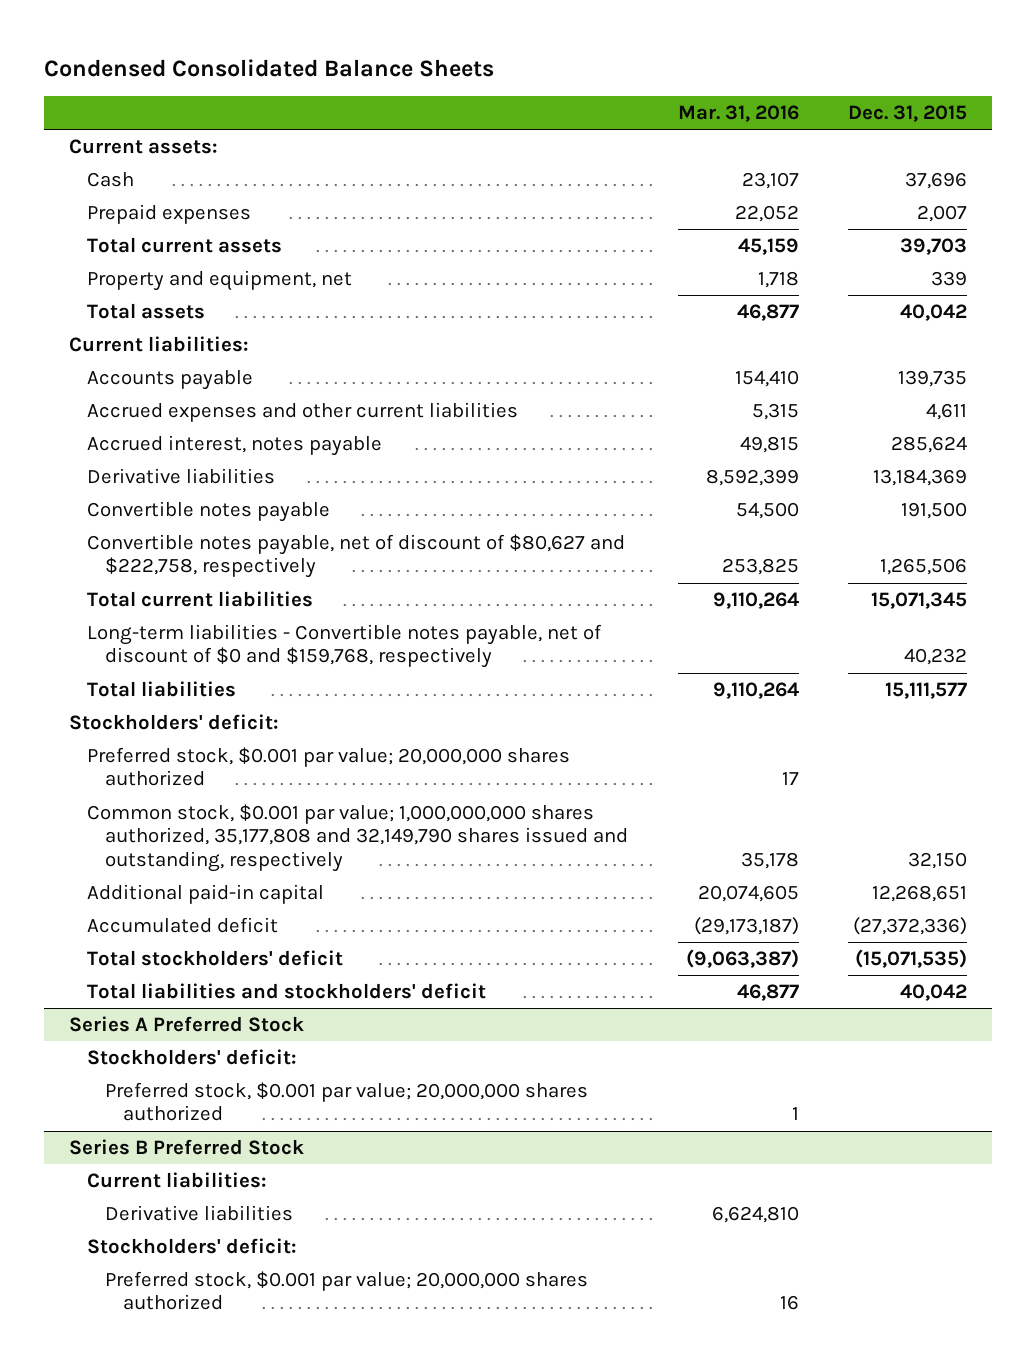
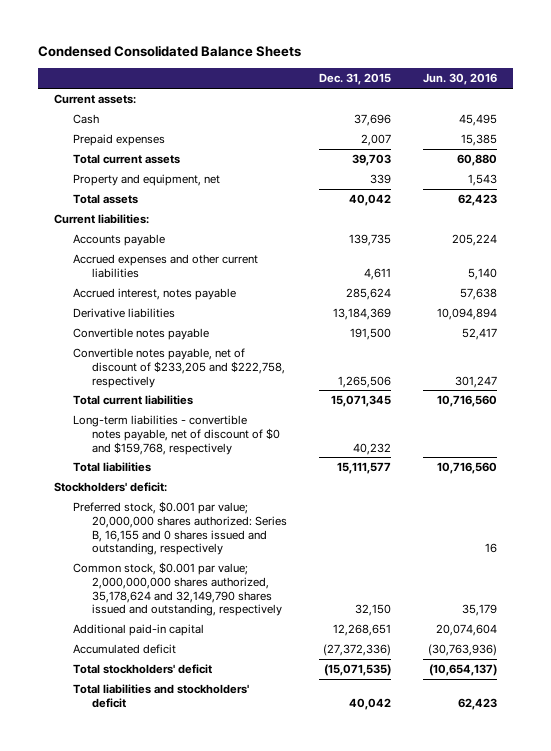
- | Mar. 31, 2016 | Dec. 31, 2015
+ | Dec. 31, 2015 | Jun. 30, 2016
- Convertible notes payable, net of discount of $80,627 and $222,758, respectively | 253,825 | 1,265,506
+ Convertible notes payable, net of discount of $233,205 and $222,758, respectively | 1,265,506 | 301,247
- Long-term liabilities - Convertible notes payable, net of discount of $0 and $159,768, respectively | | 40,232
+ Long-term liabilities - convertible notes payable, net of discount of $0 and $159,768, respectively | 40,232 |
- Preferred stock, $0.001 par value; 20,000,000 shares authorized | 17 |
- Common stock, $0.001 par value; 1,000,000,000 shares authorized, 35,177,808 and 32,149,790 shares issued and outstanding, respectively | 35,178 | 32,150
+ Preferred stock, $0.001 par value; 20,000,000 shares authorized: Series B, 16,155 and 0 shares issued and outstanding, respectively | | 16
+ Common stock, $0.001 par value; 2,000,000,000 shares authorized, 35,178,624 and 32,149,790 shares issued and outstanding, respectively | 32,150 | 35,179
- Series A Preferred Stock
- Stockholders' deficit:
- Preferred stock, $0.001 par value; 20,000,000 shares authorized | 1 |
- Series B Preferred Stock
- Current liabilities:
- Derivative liabilities | 6,624,810 |
- Stockholders' deficit:
- Preferred stock, $0.001 par value; 20,000,000 shares authorized | 16 |

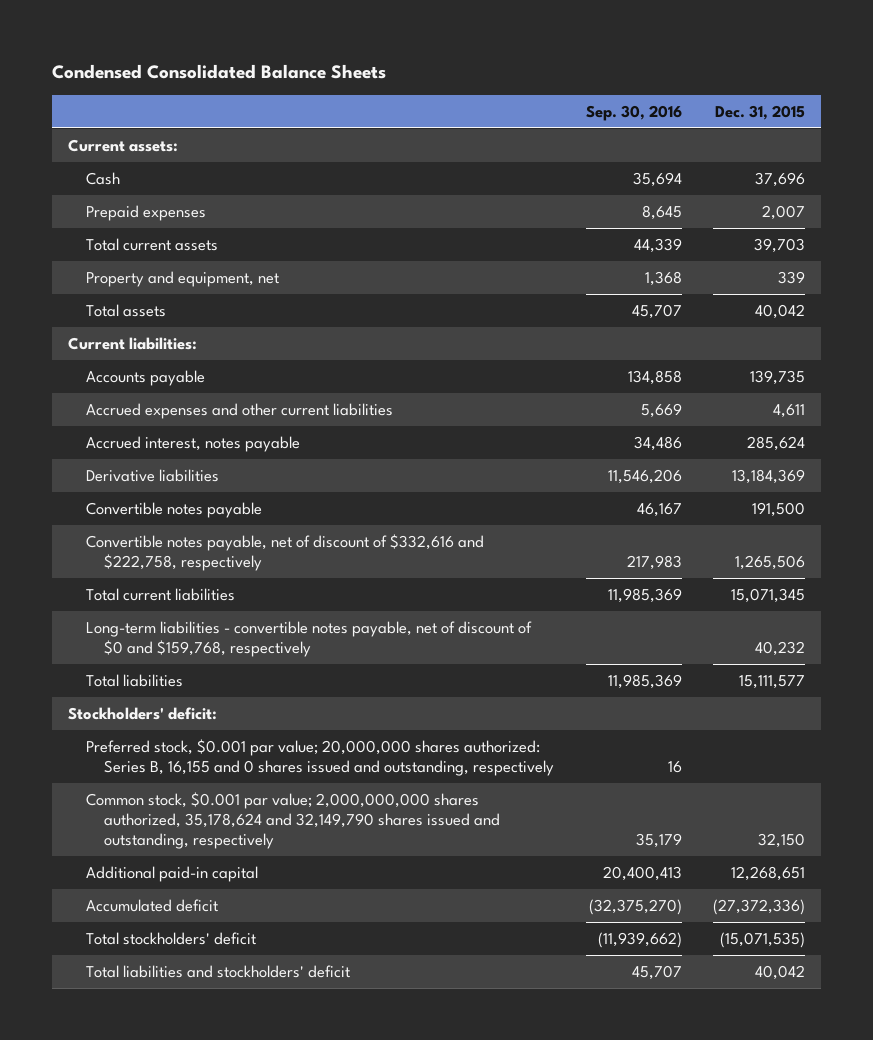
- | Dec. 31, 2015 | Jun. 30, 2016
+ | Sep. 30, 2016 | Dec. 31, 2015
- Convertible notes payable, net of discount of $233,205 and $222,758, respectively | 1,265,506 | 301,247
+ Convertible notes payable, net of discount of $332,616 and $222,758, respectively | 217,983 | 1,265,506

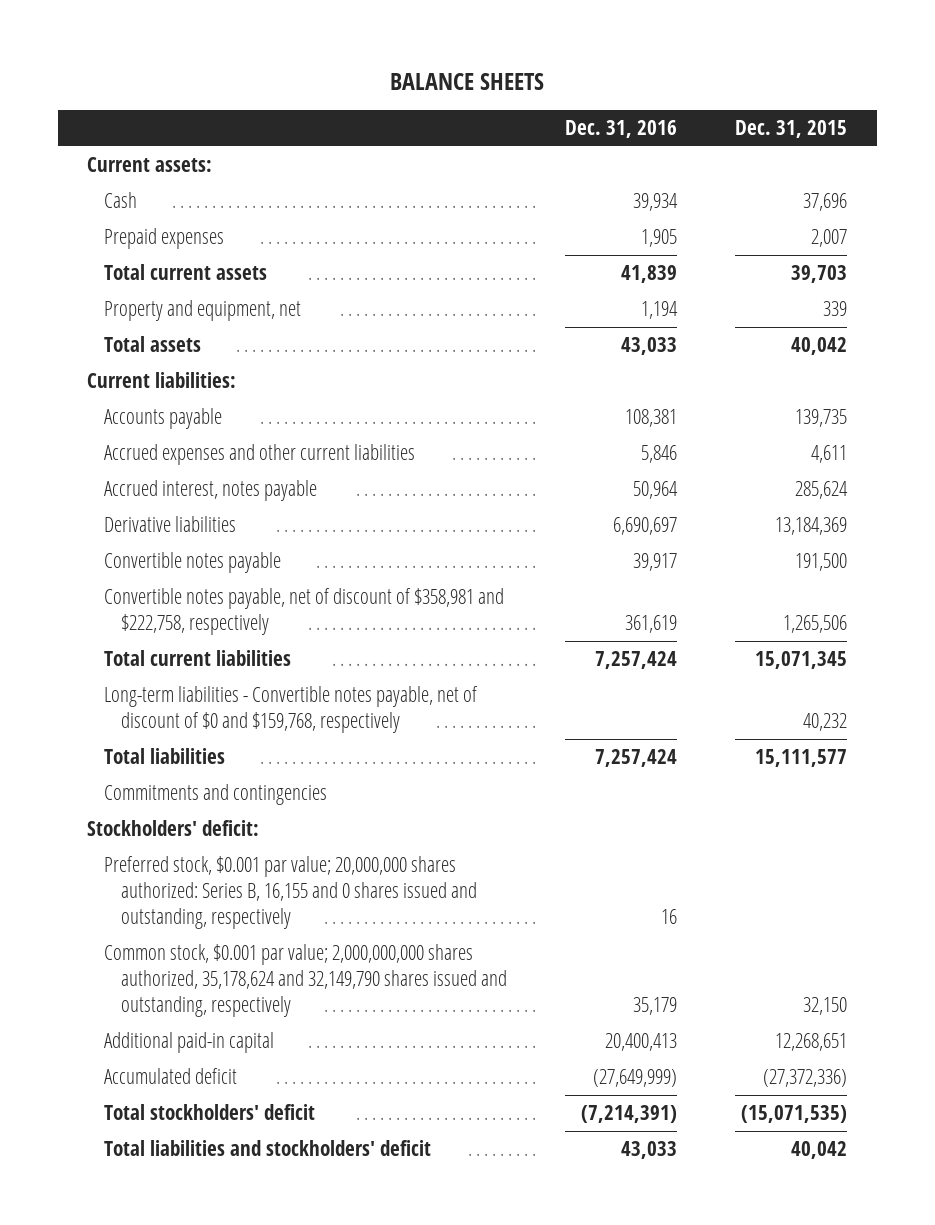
- Condensed Consolidated Balance Sheets
+ BALANCE SHEETS
- | Sep. 30, 2016 | Dec. 31, 2015
+ | Dec. 31, 2016 | Dec. 31, 2015
- Convertible notes payable, net of discount of $332,616 and $222,758, respectively | 217,983 | 1,265,506
+ Convertible notes payable, net of discount of $358,981 and $222,758, respectively | 361,619 | 1,265,506
- Long-term liabilities - convertible notes payable, net of discount of $0 and $159,768, respectively | | 40,232
+ Long-term liabilities - Convertible notes payable, net of discount of $0 and $159,768, respectively | | 40,232
+ Commitments and contingencies

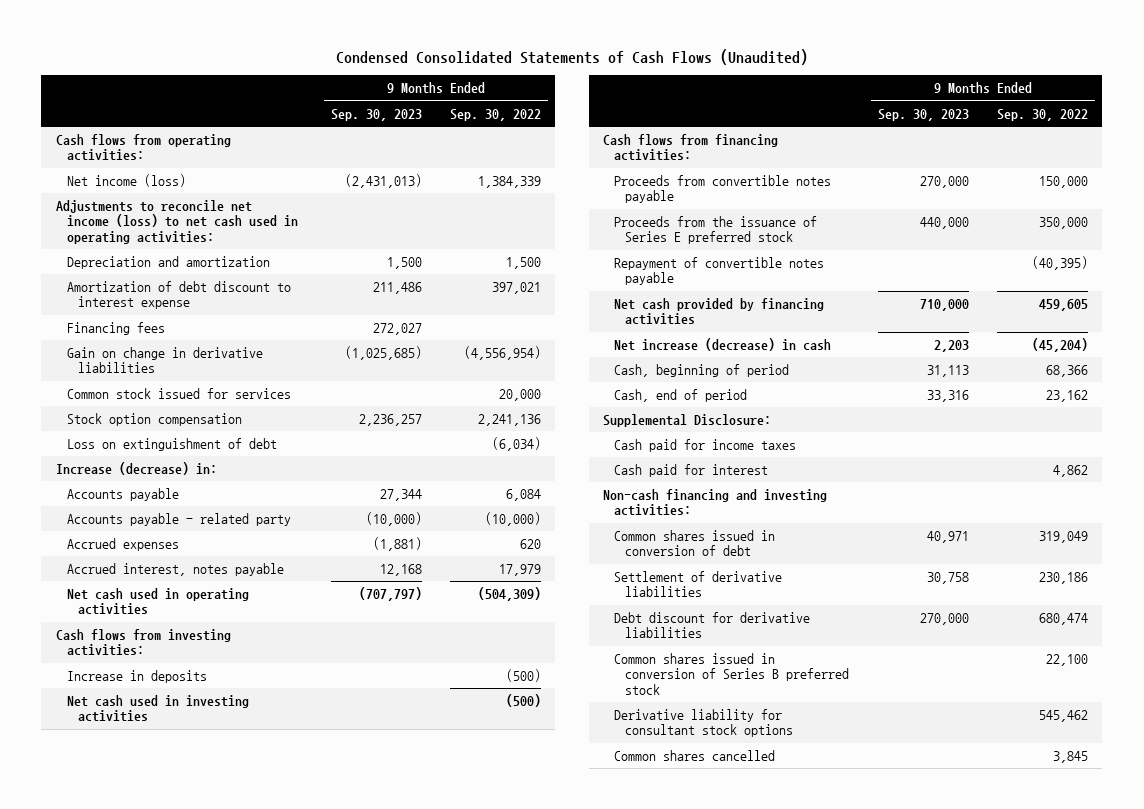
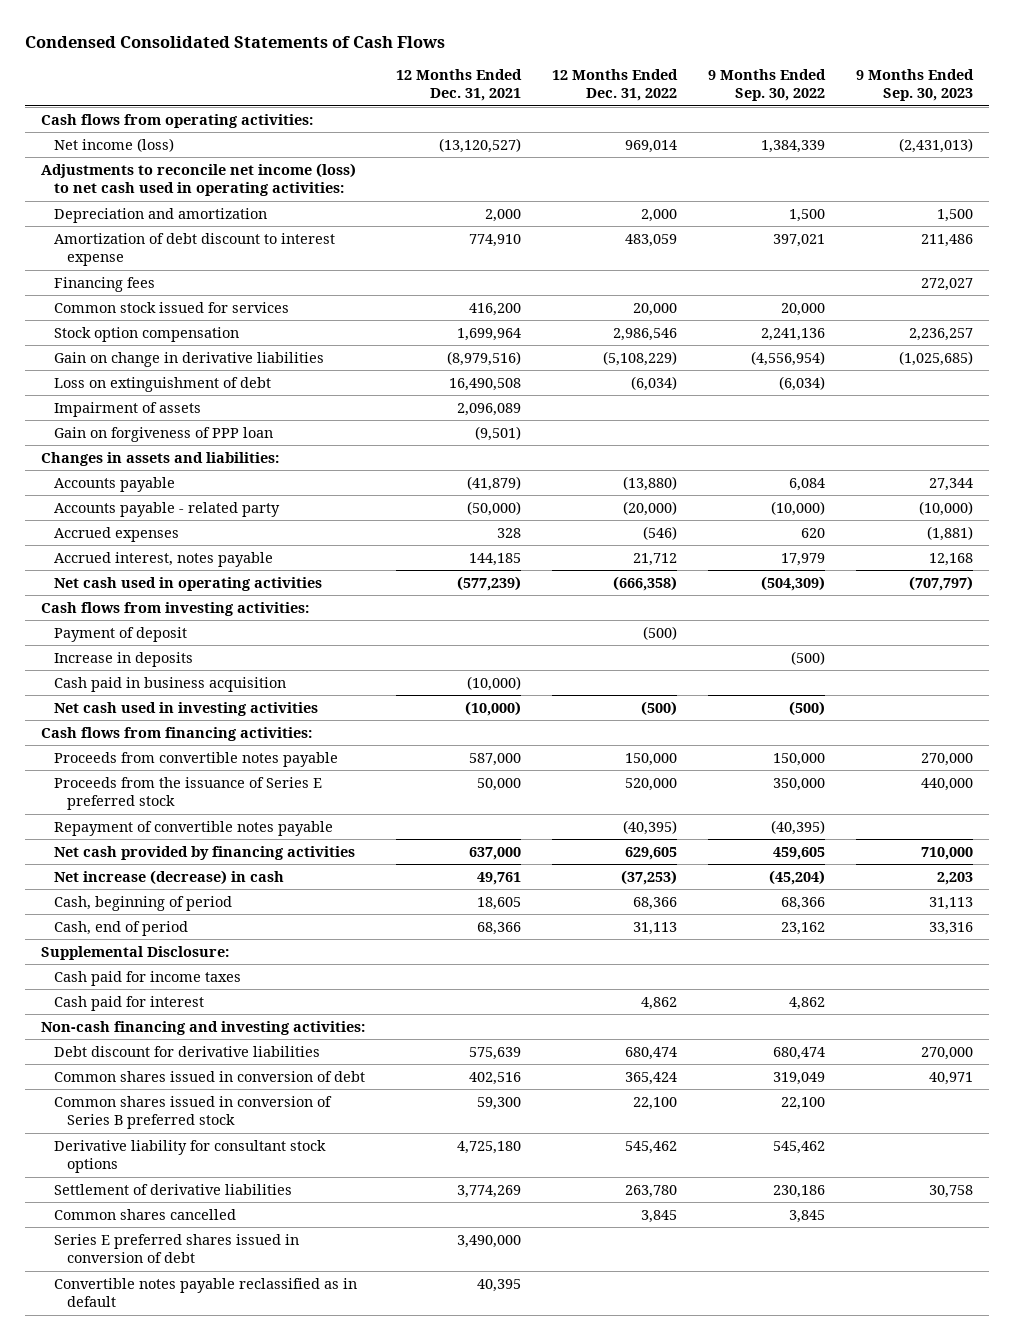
- Condensed Consolidated Statements of Cash Flows (Unaudited)
+ Condensed Consolidated Statements of Cash Flows
- | 9 Months Ended Sep. 30, 2023 | 9 Months Ended Sep. 30, 2022
+ | 12 Months Ended Dec. 31, 2021 | 12 Months Ended Dec. 31, 2022 | 9 Months Ended Sep. 30, 2022 | 9 Months Ended Sep. 30, 2023
moved down: Gain on change in derivative liabilities | (8,979,516) | (5,108,229) | (4,556,954) | (1,025,685)
- Increase (decrease) in:
+ Impairment of assets | 2,096,089 | | |
+ Gain on forgiveness of PPP loan | (9,501) | | |
+ Changes in assets and liabilities:
+ Payment of deposit | | (500) | |
+ Cash paid in business acquisition | (10,000) | | |
moved down: Common shares issued in conversion of debt | 402,516 | 365,424 | 319,049 | 40,971
moved down: Settlement of derivative liabilities | 3,774,269 | 263,780 | 230,186 | 30,758
+ Series E preferred shares issued in conversion of debt | 3,490,000 | | |
+ Convertible notes payable reclassified as in default | 40,395 | | |

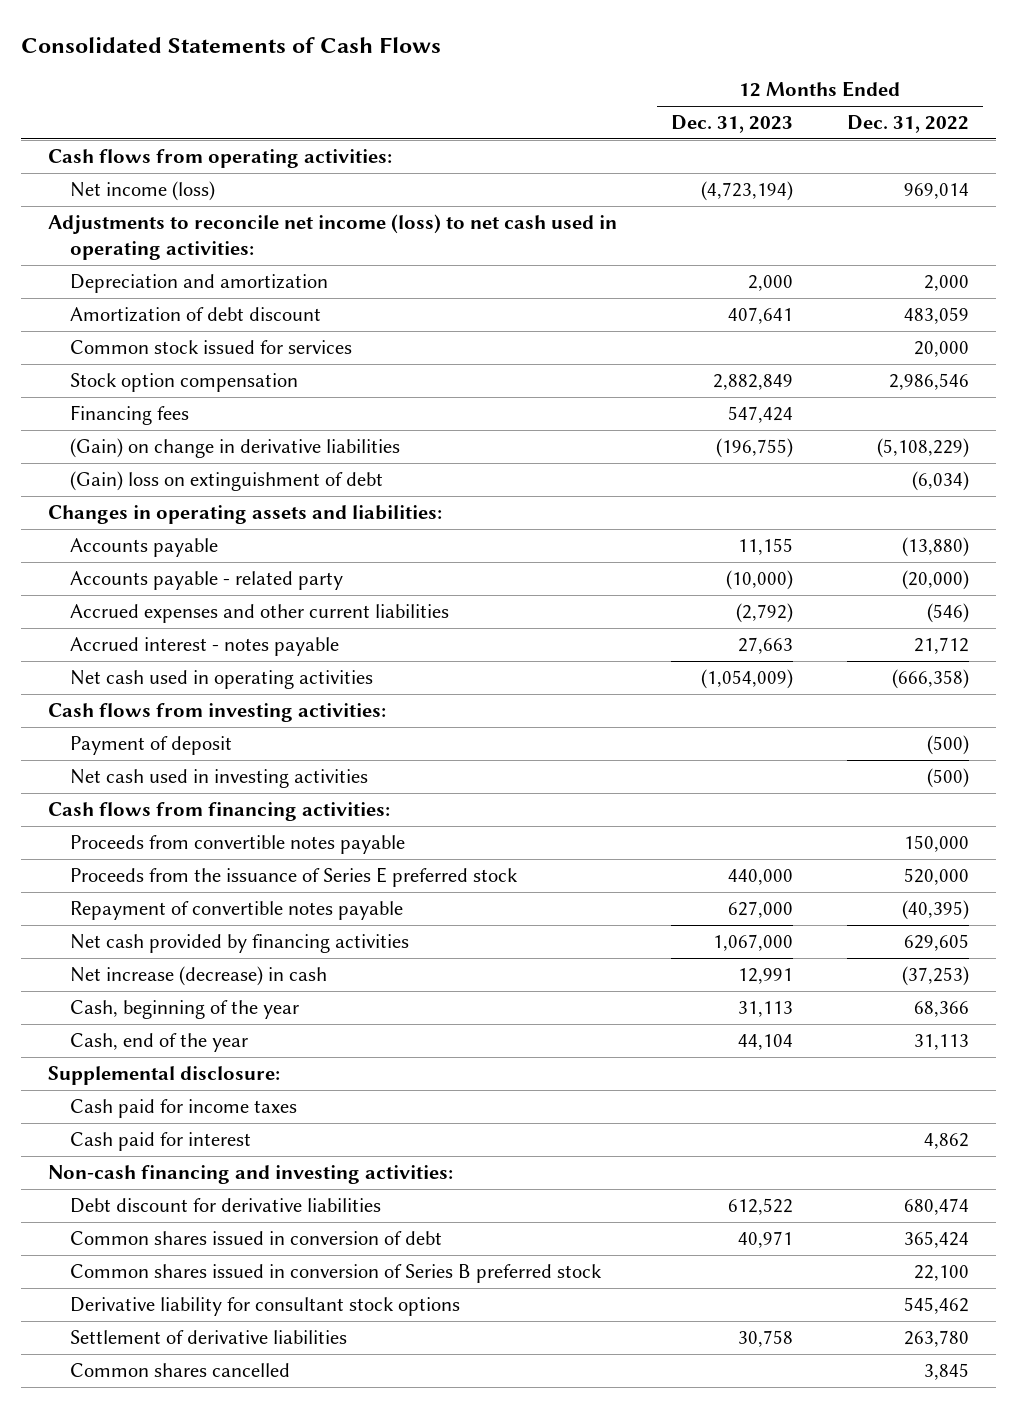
- Condensed Consolidated Statements of Cash Flows
+ Consolidated Statements of Cash Flows
- | 12 Months Ended Dec. 31, 2021 | 12 Months Ended Dec. 31, 2022 | 9 Months Ended Sep. 30, 2022 | 9 Months Ended Sep. 30, 2023
+ | 12 Months Ended Dec. 31, 2023 | 12 Months Ended Dec. 31, 2022
- Amortization of debt discount to interest expense | 774,910 | 483,059 | 397,021 | 211,486
+ Amortization of debt discount | 407,641 | 483,059
- Gain on change in derivative liabilities | (8,979,516) | (5,108,229) | (4,556,954) | (1,025,685)
- Loss on extinguishment of debt | 16,490,508 | (6,034) | (6,034) |
- Impairment of assets | 2,096,089 | | |
- Gain on forgiveness of PPP loan | (9,501) | | |
- Changes in assets and liabilities:
moved down: Financing fees | 547,424 |
+ (Gain) on change in derivative liabilities | (196,755) | (5,108,229)
+ (Gain) loss on extinguishment of debt | | (6,034)
+ Changes in operating assets and liabilities:
- Accrued expenses | 328 | (546) | 620 | (1,881)
- Accrued interest, notes payable | 144,185 | 21,712 | 17,979 | 12,168
+ Accrued expenses and other current liabilities | (2,792) | (546)
+ Accrued interest - notes payable | 27,663 | 21,712
- Increase in deposits | | | (500) |
- Cash paid in business acquisition | (10,000) | | |
- Cash, beginning of period | 18,605 | 68,366 | 68,366 | 31,113
- Cash, end of period | 68,366 | 31,113 | 23,162 | 33,316
- Supplemental Disclosure:
+ Cash, beginning of the year | 31,113 | 68,366
+ Cash, end of the year | 44,104 | 31,113
+ Supplemental disclosure:
- Series E preferred shares issued in conversion of debt | 3,490,000 | | |
- Convertible notes payable reclassified as in default | 40,395 | | |

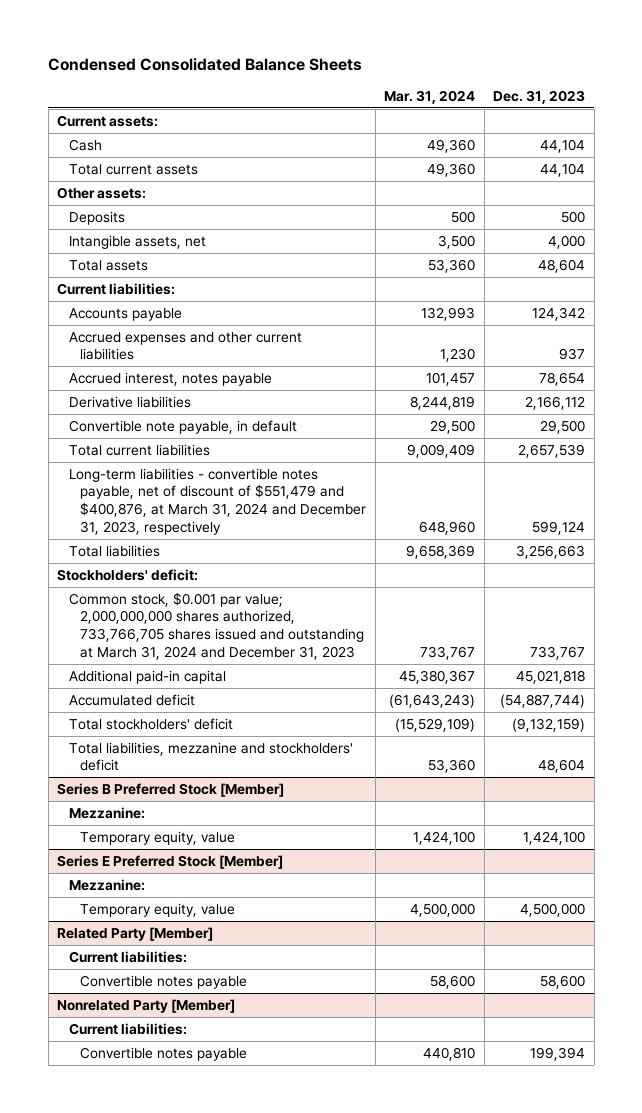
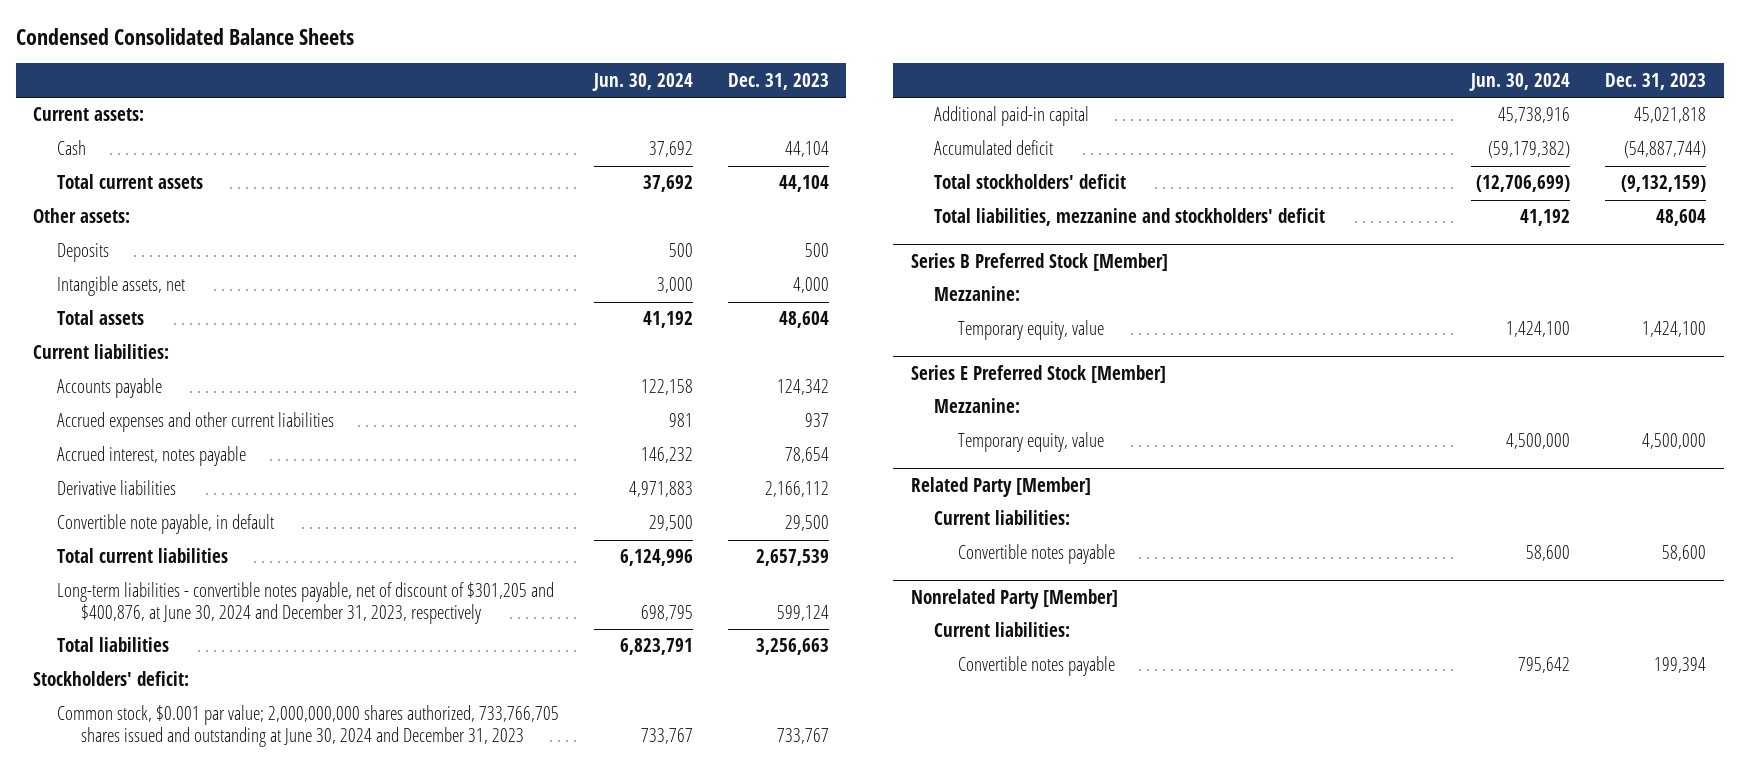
- | Mar. 31, 2024 | Dec. 31, 2023
+ | Jun. 30, 2024 | Dec. 31, 2023
- Long-term liabilities - convertible notes payable, net of discount of $551,479 and $400,876, at March 31, 2024 and December 31, 2023, respectively | 648,960 | 599,124
+ Long-term liabilities - convertible notes payable, net of discount of $301,205 and $400,876, at June 30, 2024 and December 31, 2023, respectively | 698,795 | 599,124
- Common stock, $0.001 par value; 2,000,000,000 shares authorized, 733,766,705 shares issued and outstanding at March 31, 2024 and December 31, 2023 | 733,767 | 733,767
+ Common stock, $0.001 par value; 2,000,000,000 shares authorized, 733,766,705 shares issued and outstanding at June 30, 2024 and December 31, 2023 | 733,767 | 733,767

